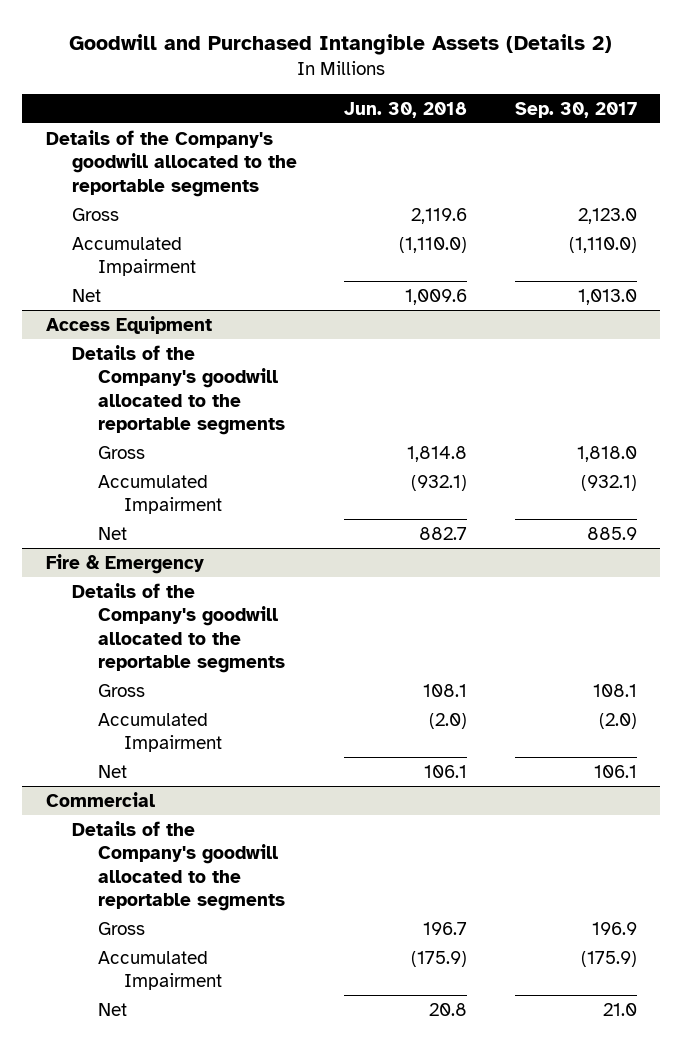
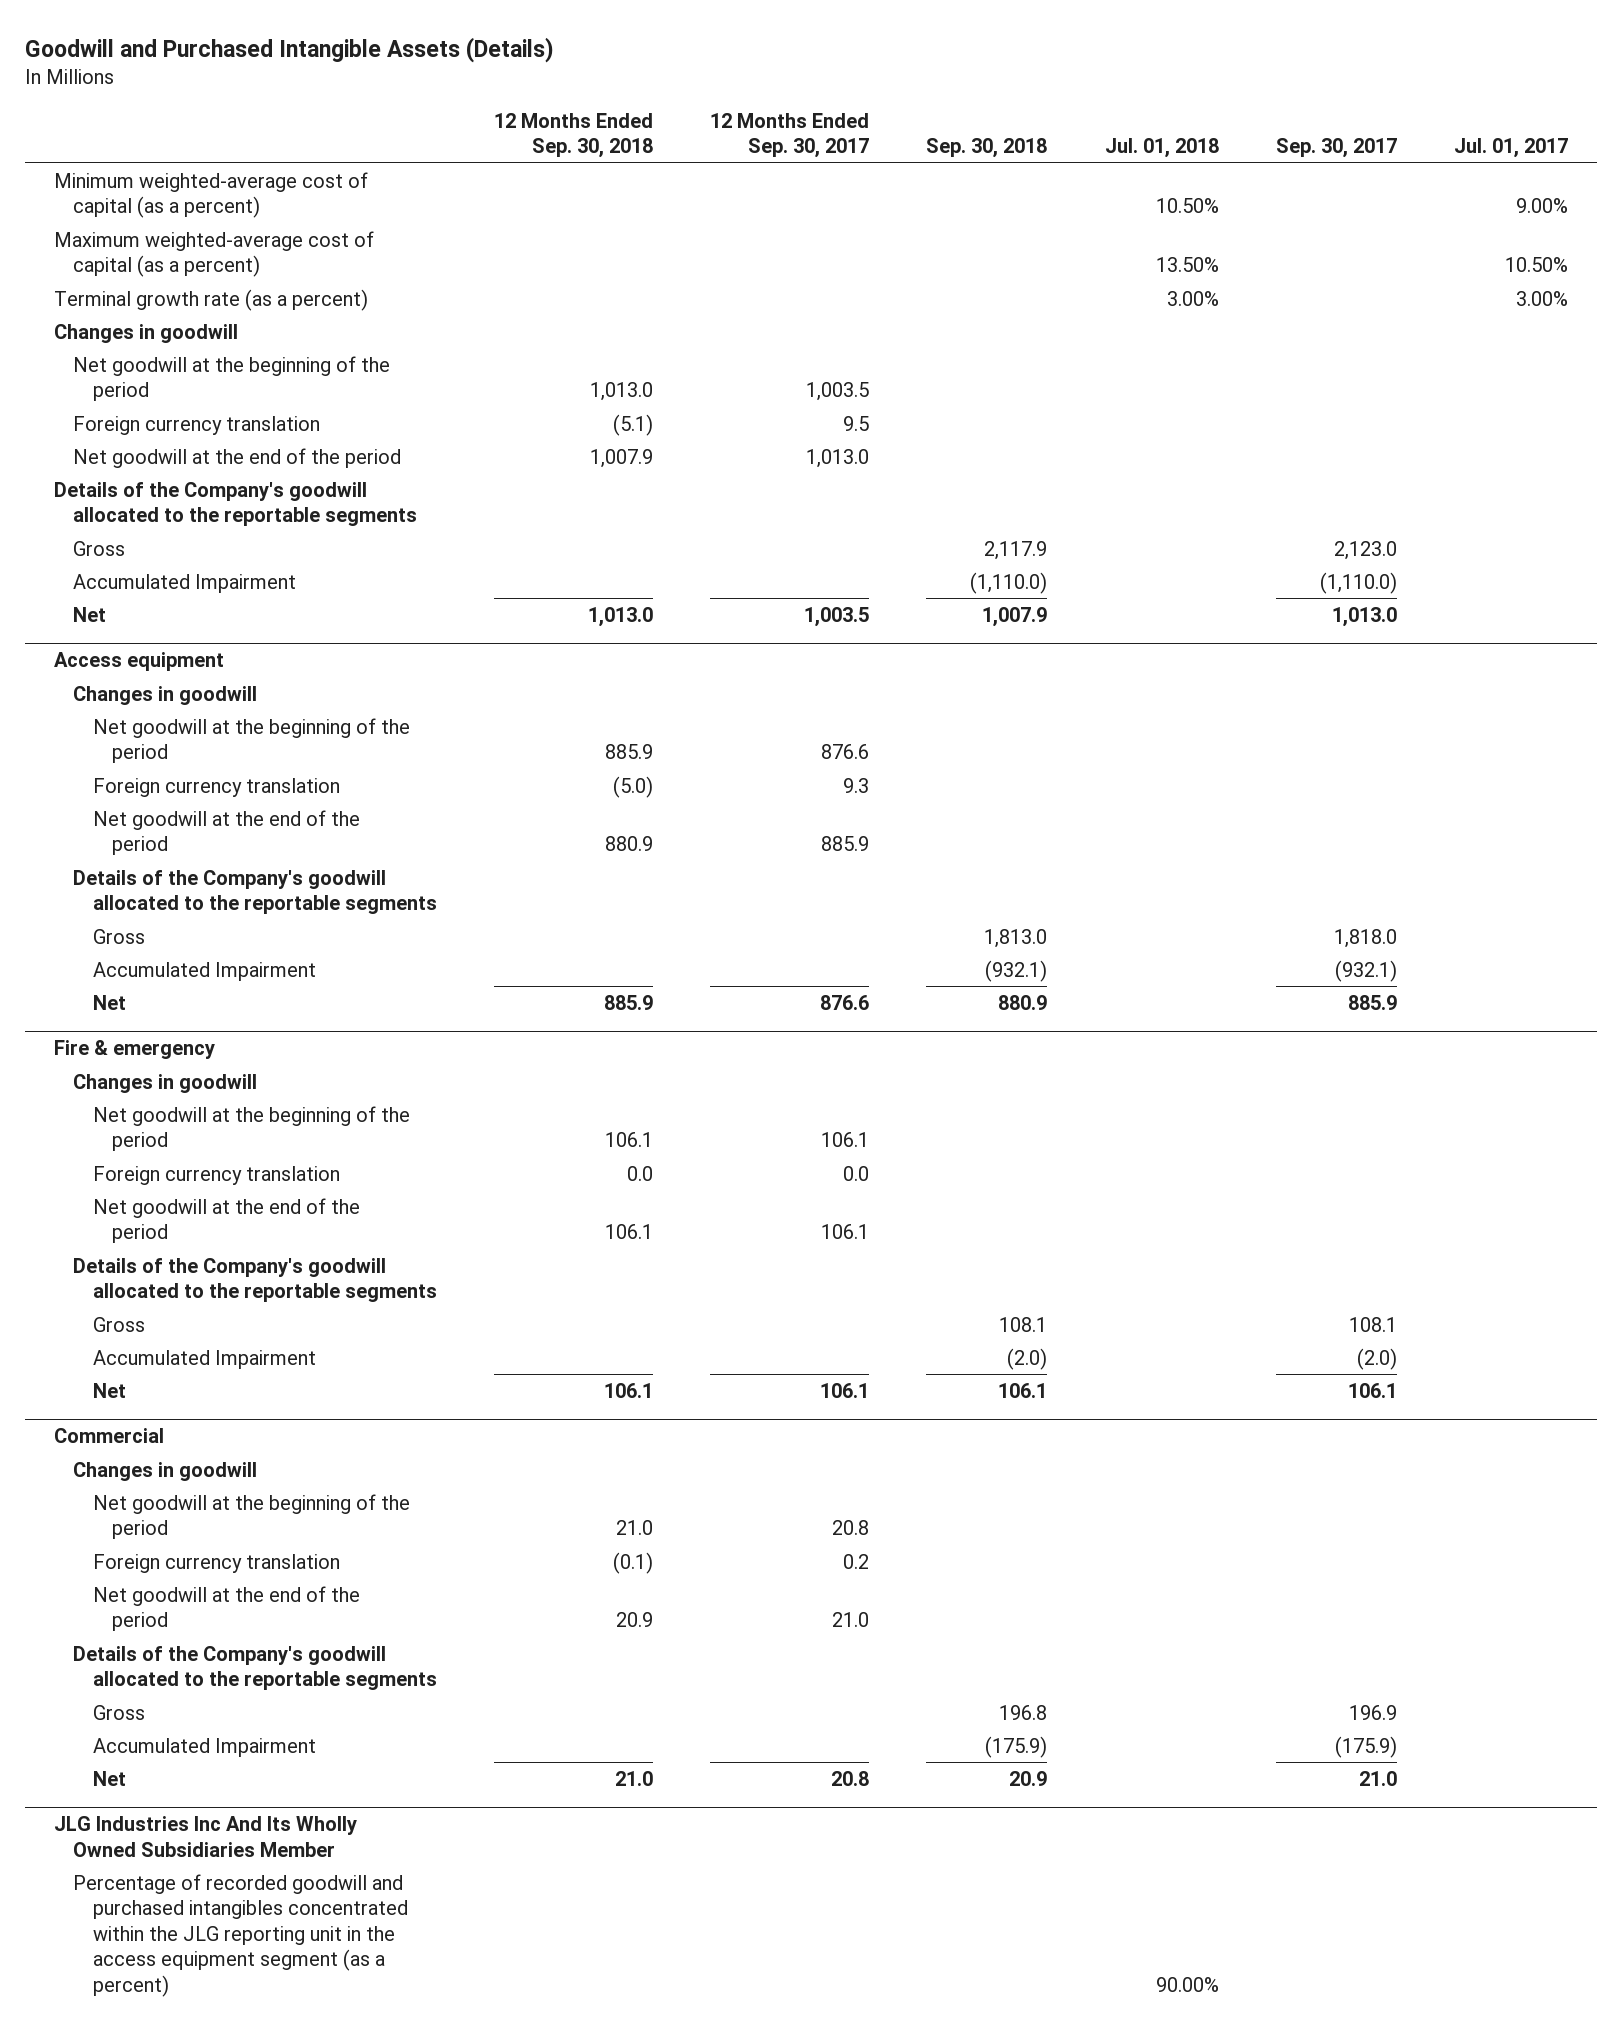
- Goodwill and Purchased Intangible Assets (Details 2)
+ Goodwill and Purchased Intangible Assets (Details)
- | Jun. 30, 2018 | Sep. 30, 2017
+ | 12 Months Ended Sep. 30, 2018 | 12 Months Ended Sep. 30, 2017 | Sep. 30, 2018 | Jul. 01, 2018 | Sep. 30, 2017 | Jul. 01, 2017
+ Minimum weighted-average cost of capital (as a percent) | | | | 10.50% | | 9.00%
+ Maximum weighted-average cost of capital (as a percent) | | | | 13.50% | | 10.50%
+ Terminal growth rate (as a percent) | | | | 3.00% | | 3.00%
+ Changes in goodwill
+ Net goodwill at the beginning of the period | 1,013.0 | 1,003.5 | | | |
+ Foreign currency translation | (5.1) | 9.5 | | | |
+ Net goodwill at the end of the period | 1,007.9 | 1,013.0 | | | |
- Access Equipment
+ Access equipment
+ Changes in goodwill
+ Net goodwill at the beginning of the period | 885.9 | 876.6 | | | |
+ Foreign currency translation | (5.0) | 9.3 | | | |
+ Net goodwill at the end of the period | 880.9 | 885.9 | | | |
- Fire & Emergency
+ Fire & emergency
+ Changes in goodwill
+ Net goodwill at the beginning of the period | 106.1 | 106.1 | | | |
+ Foreign currency translation | 0.0 | 0.0 | | | |
+ Net goodwill at the end of the period | 106.1 | 106.1 | | | |
@ Commercial
+ Changes in goodwill
+ Net goodwill at the beginning of the period | 21.0 | 20.8 | | | |
+ Foreign currency translation | (0.1) | 0.2 | | | |
+ Net goodwill at the end of the period | 20.9 | 21.0 | | | |
+ JLG Industries Inc And Its Wholly Owned Subsidiaries Member
+ Percentage of recorded goodwill and purchased intangibles concentrated within the JLG reporting unit in the access equipment segment (as a percent) | | | | 90.00% | |

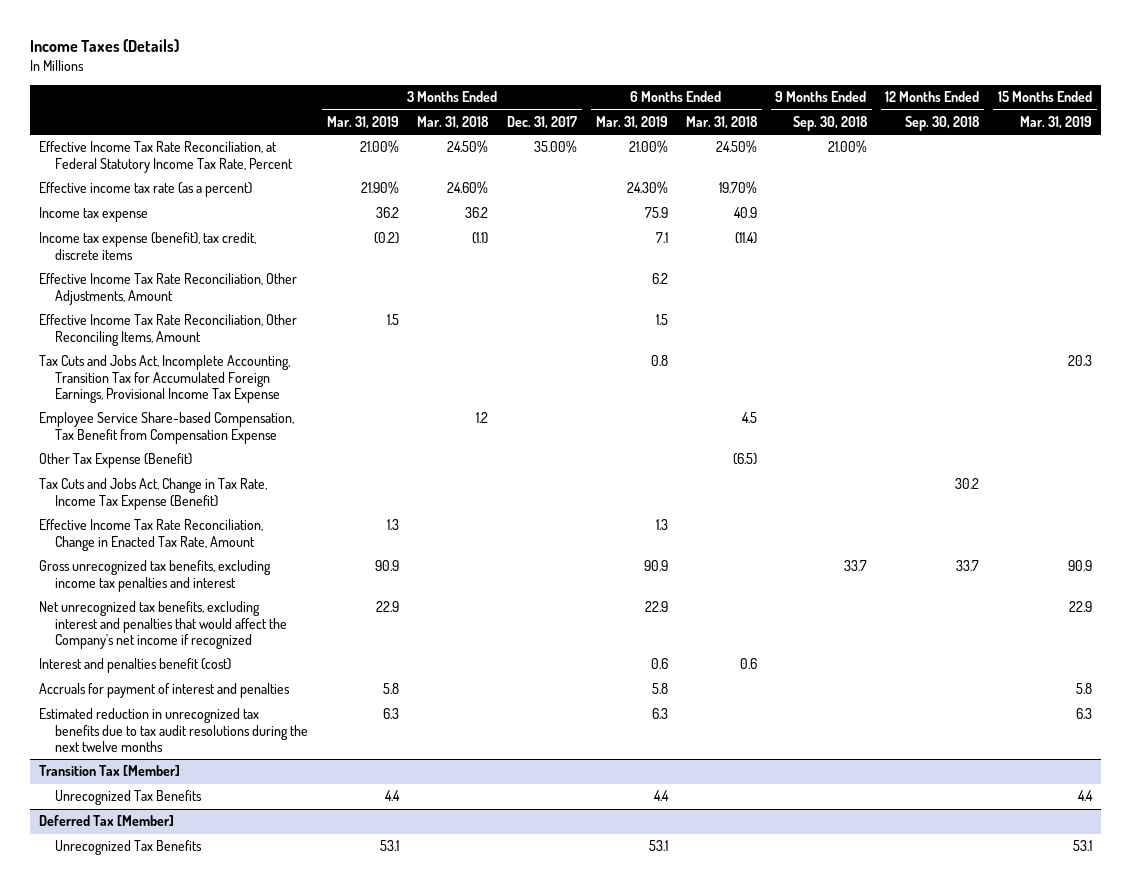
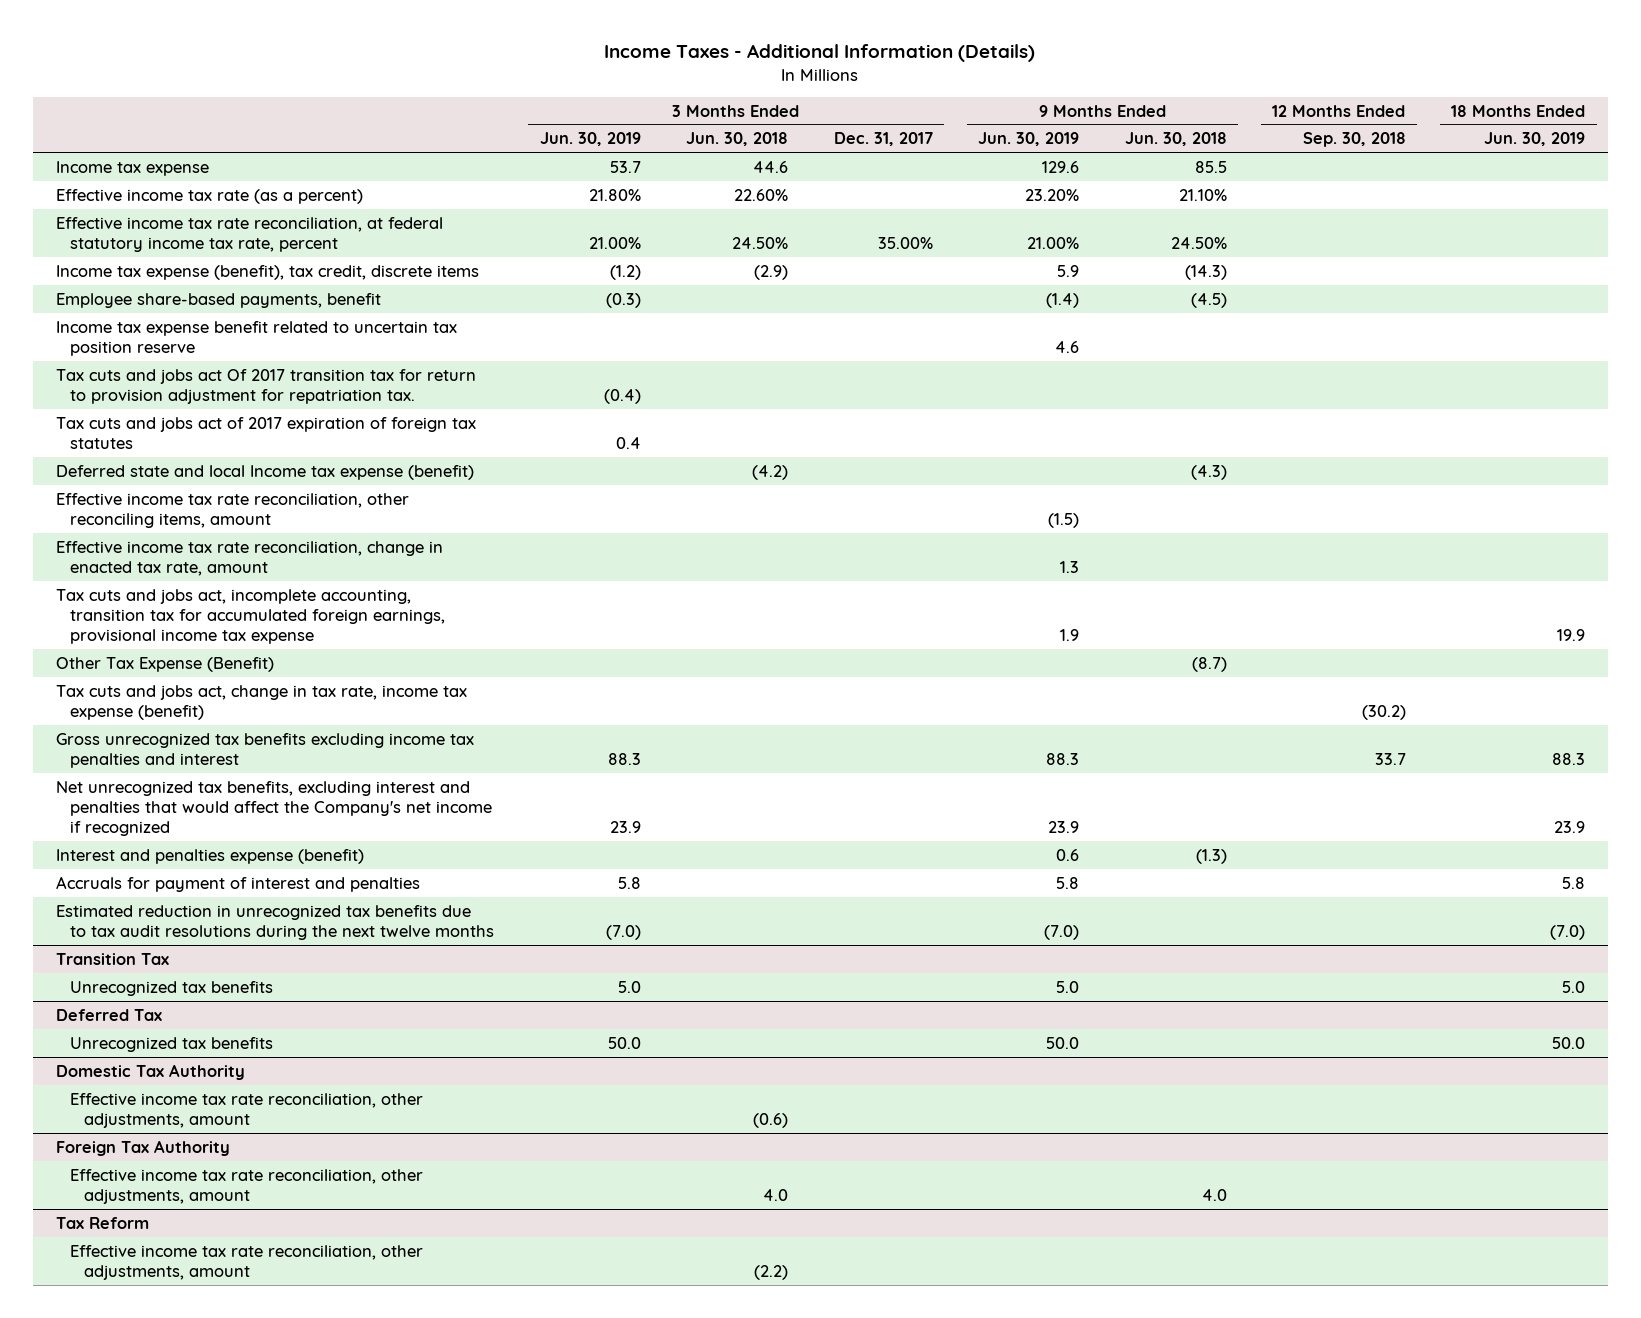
- Income Taxes (Details)
+ Income Taxes - Additional Information (Details)
- | 3 Months Ended Mar. 31, 2019 | 3 Months Ended Mar. 31, 2018 | 3 Months Ended Dec. 31, 2017 | 6 Months Ended Mar. 31, 2019 | 6 Months Ended Mar. 31, 2018 | 9 Months Ended Sep. 30, 2018 | 12 Months Ended Sep. 30, 2018 | 15 Months Ended Mar. 31, 2019
+ | 3 Months Ended Jun. 30, 2019 | 3 Months Ended Jun. 30, 2018 | 3 Months Ended Dec. 31, 2017 | 9 Months Ended Jun. 30, 2019 | 9 Months Ended Jun. 30, 2018 | 12 Months Ended Sep. 30, 2018 | 18 Months Ended Jun. 30, 2019
- Effective Income Tax Rate Reconciliation, at Federal Statutory Income Tax Rate, Percent | 21.00% | 24.50% | 35.00% | 21.00% | 24.50% | 21.00% | |
moved down: Effective income tax rate (as a percent) | 21.80% | 22.60% | | 23.20% | 21.10% | |
+ Effective income tax rate reconciliation, at federal statutory income tax rate, percent | 21.00% | 24.50% | 35.00% | 21.00% | 24.50% | |
- Effective Income Tax Rate Reconciliation, Other Adjustments, Amount | | | | 6.2 | | | |
- Effective Income Tax Rate Reconciliation, Other Reconciling Items, Amount | 1.5 | | | 1.5 | | | |
- Tax Cuts and Jobs Act, Incomplete Accounting, Transition Tax for Accumulated Foreign Earnings, Provisional Income Tax Expense | | | | 0.8 | | | | 20.3
- Employee Service Share-based Compensation, Tax Benefit from Compensation Expense | | 1.2 | | | 4.5 | | |
+ Employee share-based payments, benefit | (0.3) | | | (1.4) | (4.5) | |
+ Income tax expense benefit related to uncertain tax position reserve | | | | 4.6 | | |
+ Tax cuts and jobs act Of 2017 transition tax for return to provision adjustment for repatriation tax. | (0.4) | | | | | |
+ Tax cuts and jobs act of 2017 expiration of foreign tax statutes | 0.4 | | | | | |
+ Deferred state and local Income tax expense (benefit) | | (4.2) | | | (4.3) | |
+ Effective income tax rate reconciliation, other reconciling items, amount | | | | (1.5) | | |
+ Effective income tax rate reconciliation, change in enacted tax rate, amount | | | | 1.3 | | |
+ Tax cuts and jobs act, incomplete accounting, transition tax for accumulated foreign earnings, provisional income tax expense | | | | 1.9 | | | 19.9
- Tax Cuts and Jobs Act, Change in Tax Rate, Income Tax Expense (Benefit) | | | | | | | 30.2 |
- Effective Income Tax Rate Reconciliation, Change in Enacted Tax Rate, Amount | 1.3 | | | 1.3 | | | |
- Gross unrecognized tax benefits, excluding income tax penalties and interest | 90.9 | | | 90.9 | | 33.7 | 33.7 | 90.9
+ Tax cuts and jobs act, change in tax rate, income tax expense (benefit) | | | | | | (30.2) |
+ Gross unrecognized tax benefits excluding income tax penalties and interest | 88.3 | | | 88.3 | | 33.7 | 88.3
- Interest and penalties benefit (cost) | | | | 0.6 | 0.6 | | |
+ Interest and penalties expense (benefit) | | | | 0.6 | (1.3) | |
- Transition Tax [Member]
- Unrecognized Tax Benefits | 4.4 | | | 4.4 | | | | 4.4
- Deferred Tax [Member]
- Unrecognized Tax Benefits | 53.1 | | | 53.1 | | | | 53.1
+ Transition Tax
+ Unrecognized tax benefits | 5.0 | | | 5.0 | | | 5.0
+ Deferred Tax
+ Unrecognized tax benefits | 50.0 | | | 50.0 | | | 50.0
+ Domestic Tax Authority
+ Effective income tax rate reconciliation, other adjustments, amount | | (0.6) | | | | |
+ Foreign Tax Authority
+ Effective income tax rate reconciliation, other adjustments, amount | | 4.0 | | | 4.0 | |
+ Tax Reform
+ Effective income tax rate reconciliation, other adjustments, amount | | (2.2) | | | | |

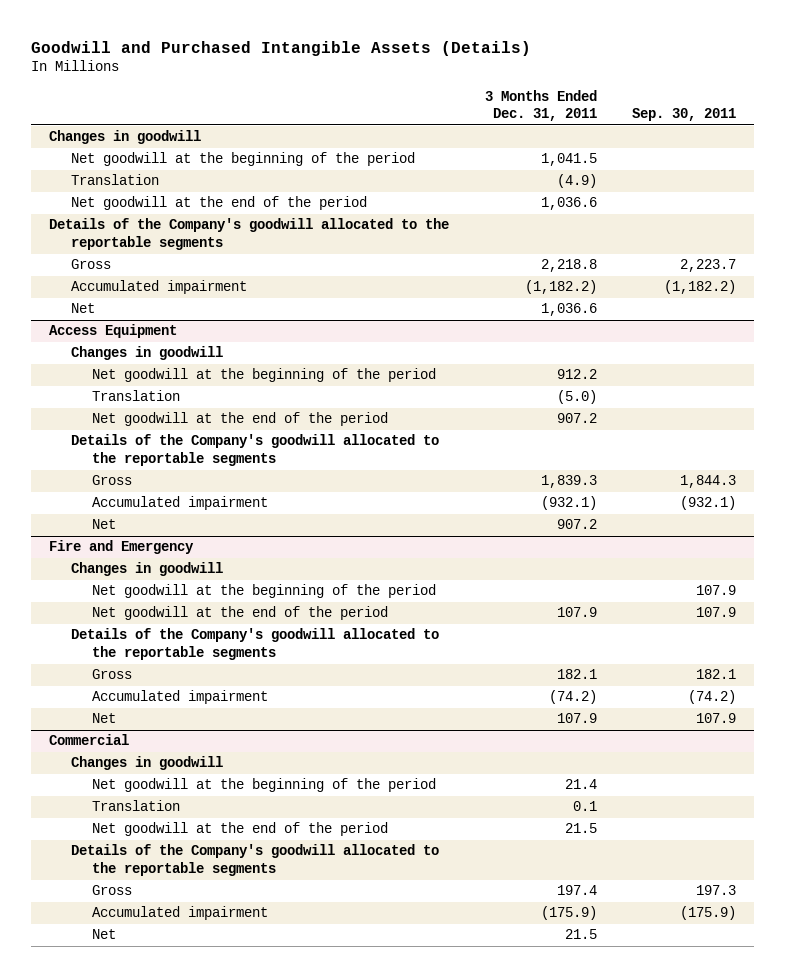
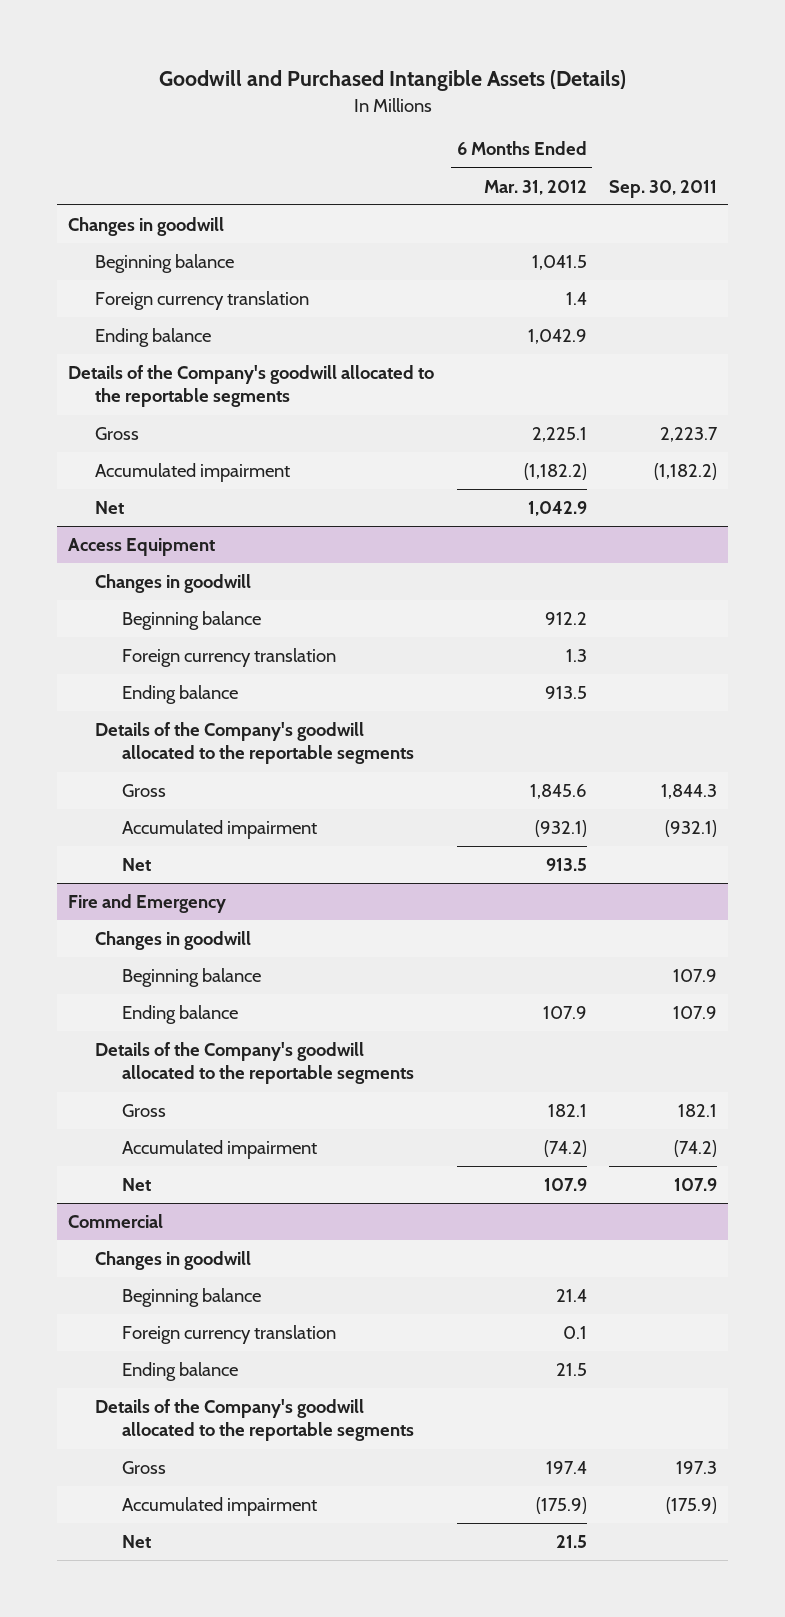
- | 3 Months Ended Dec. 31, 2011 | Sep. 30, 2011
+ | 6 Months Ended Mar. 31, 2012 | Sep. 30, 2011
- Net goodwill at the beginning of the period | 1,041.5 |
- Translation | (4.9) |
- Net goodwill at the end of the period | 1,036.6 |
+ Beginning balance | 1,041.5 |
+ Foreign currency translation | 1.4 |
+ Ending balance | 1,042.9 |
@ Access Equipment
- Net goodwill at the beginning of the period | 912.2 |
- Translation | (5.0) |
- Net goodwill at the end of the period | 907.2 |
+ Beginning balance | 912.2 |
+ Foreign currency translation | 1.3 |
+ Ending balance | 913.5 |
@ Fire and Emergency
- Net goodwill at the beginning of the period | | 107.9
- Net goodwill at the end of the period | 107.9 | 107.9
+ Beginning balance | | 107.9
+ Ending balance | 107.9 | 107.9
@ Commercial
- Net goodwill at the beginning of the period | 21.4 |
- Translation | 0.1 |
- Net goodwill at the end of the period | 21.5 |
+ Beginning balance | 21.4 |
+ Foreign currency translation | 0.1 |
+ Ending balance | 21.5 |

